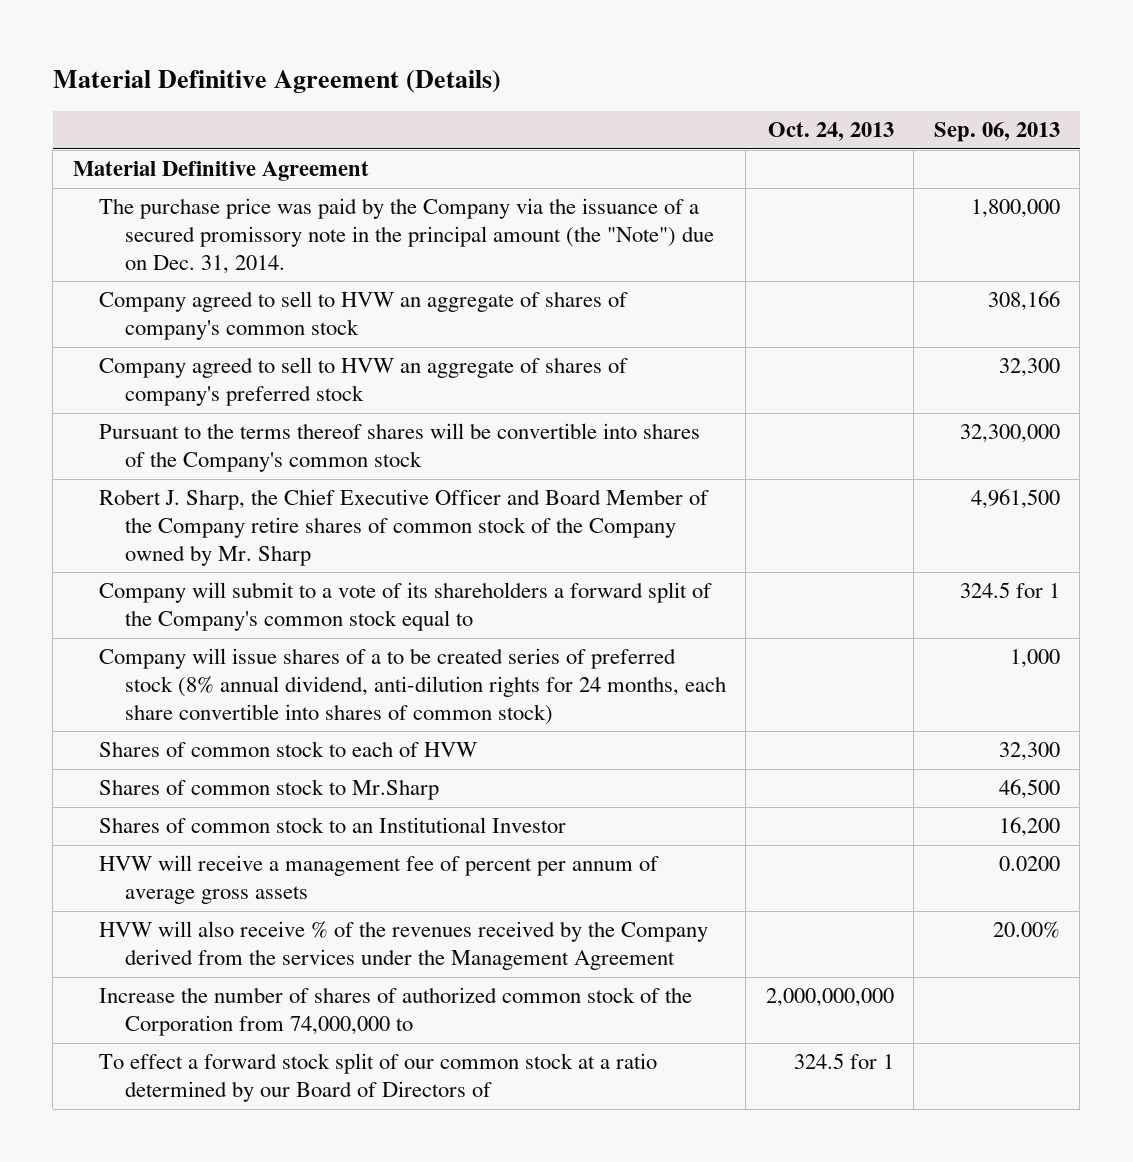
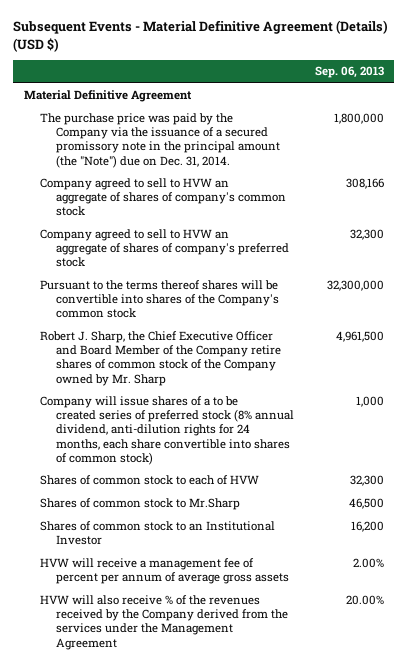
- Material Definitive Agreement (Details)
+ Subsequent Events - Material Definitive Agreement (Details) (USD $)
- | Oct. 24, 2013 | Sep. 06, 2013
+ | Sep. 06, 2013
- Company will submit to a vote of its shareholders a forward split of the Company's common stock equal to | | 324.5 for 1
- HVW will receive a management fee of percent per annum of average gross assets | | 0.0200
+ HVW will receive a management fee of percent per annum of average gross assets | 2.00%
- Increase the number of shares of authorized common stock of the Corporation from 74,000,000 to | 2,000,000,000 |
- To effect a forward stock split of our common stock at a ratio determined by our Board of Directors of | 324.5 for 1 |

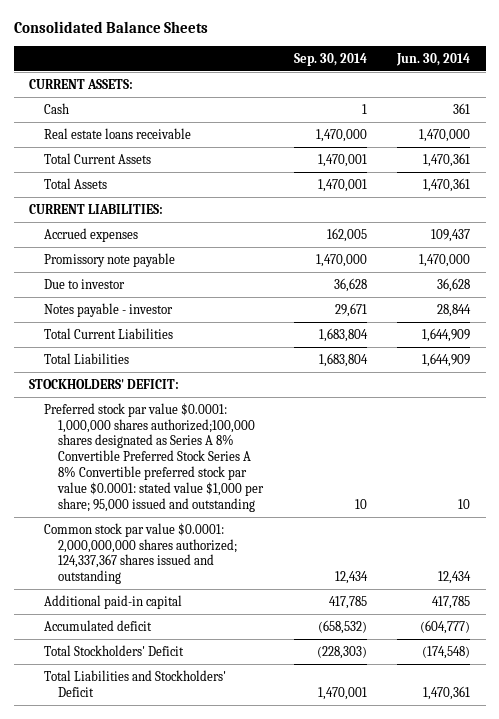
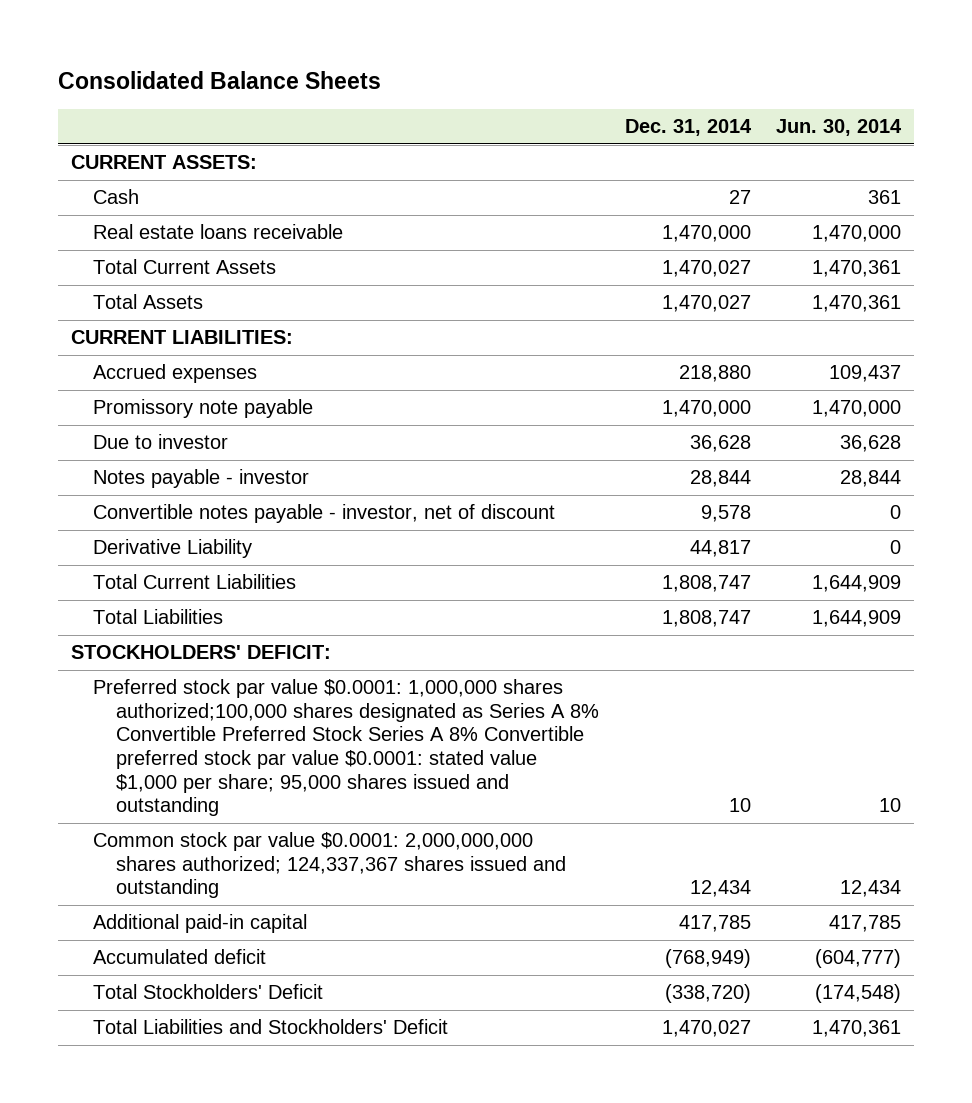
- | Sep. 30, 2014 | Jun. 30, 2014
+ | Dec. 31, 2014 | Jun. 30, 2014
+ Convertible notes payable - investor, net of discount | 9,578 | 0
+ Derivative Liability | 44,817 | 0
- Preferred stock par value $0.0001: 1,000,000 shares authorized;100,000 shares designated as Series A 8% Convertible Preferred Stock Series A 8% Convertible preferred stock par value $0.0001: stated value $1,000 per share; 95,000 issued and outstanding | 10 | 10
+ Preferred stock par value $0.0001: 1,000,000 shares authorized;100,000 shares designated as Series A 8% Convertible Preferred Stock Series A 8% Convertible preferred stock par value $0.0001: stated value $1,000 per share; 95,000 shares issued and outstanding | 10 | 10

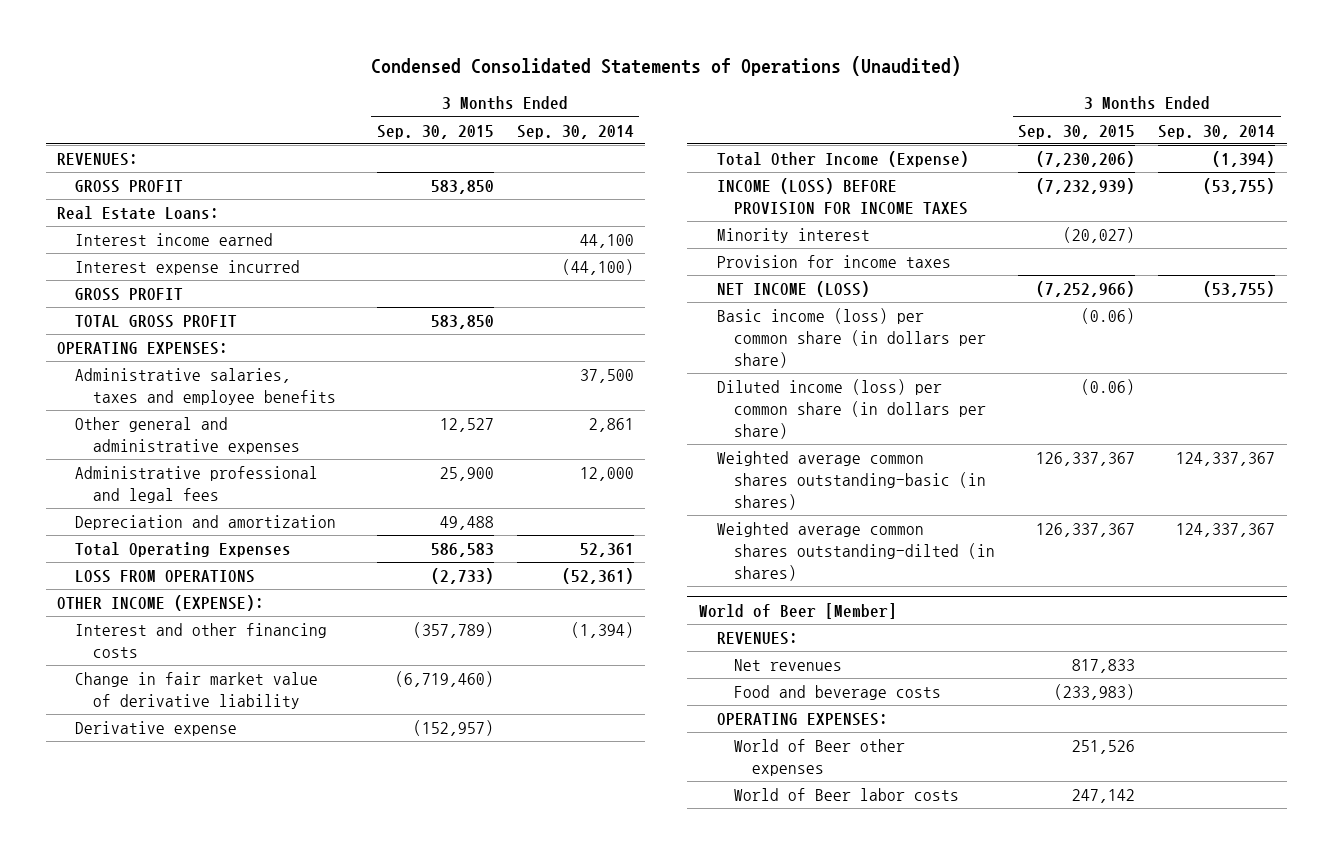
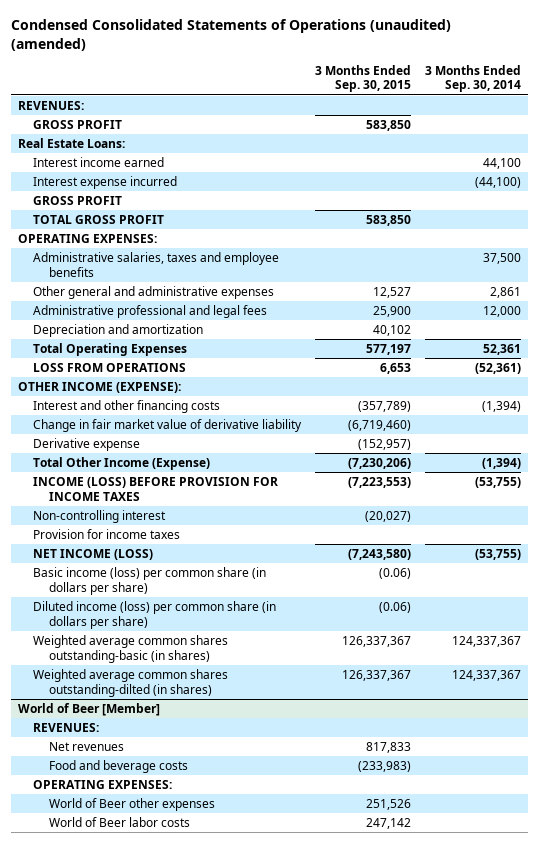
- Condensed Consolidated Statements of Operations (Unaudited)
+ Condensed Consolidated Statements of Operations (unaudited) (amended)
- Depreciation and amortization | 49,488 |
- Total Operating Expenses | 586,583 | 52,361
- LOSS FROM OPERATIONS | (2,733) | (52,361)
+ Depreciation and amortization | 40,102 |
+ Total Operating Expenses | 577,197 | 52,361
+ LOSS FROM OPERATIONS | 6,653 | (52,361)
- INCOME (LOSS) BEFORE PROVISION FOR INCOME TAXES | (7,232,939) | (53,755)
- Minority interest | (20,027) |
+ INCOME (LOSS) BEFORE PROVISION FOR INCOME TAXES | (7,223,553) | (53,755)
+ Non-controlling interest | (20,027) |
- NET INCOME (LOSS) | (7,252,966) | (53,755)
+ NET INCOME (LOSS) | (7,243,580) | (53,755)

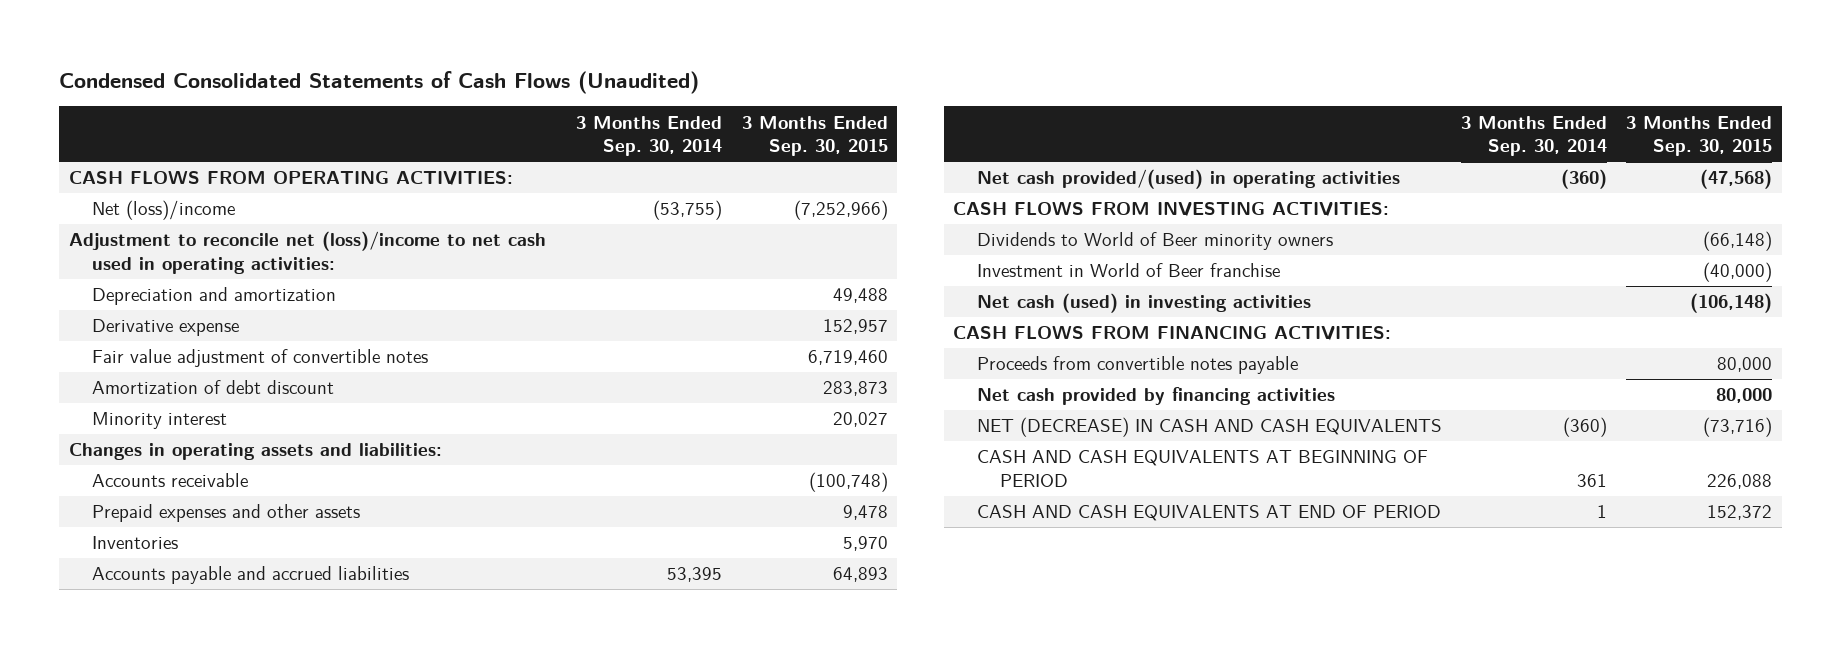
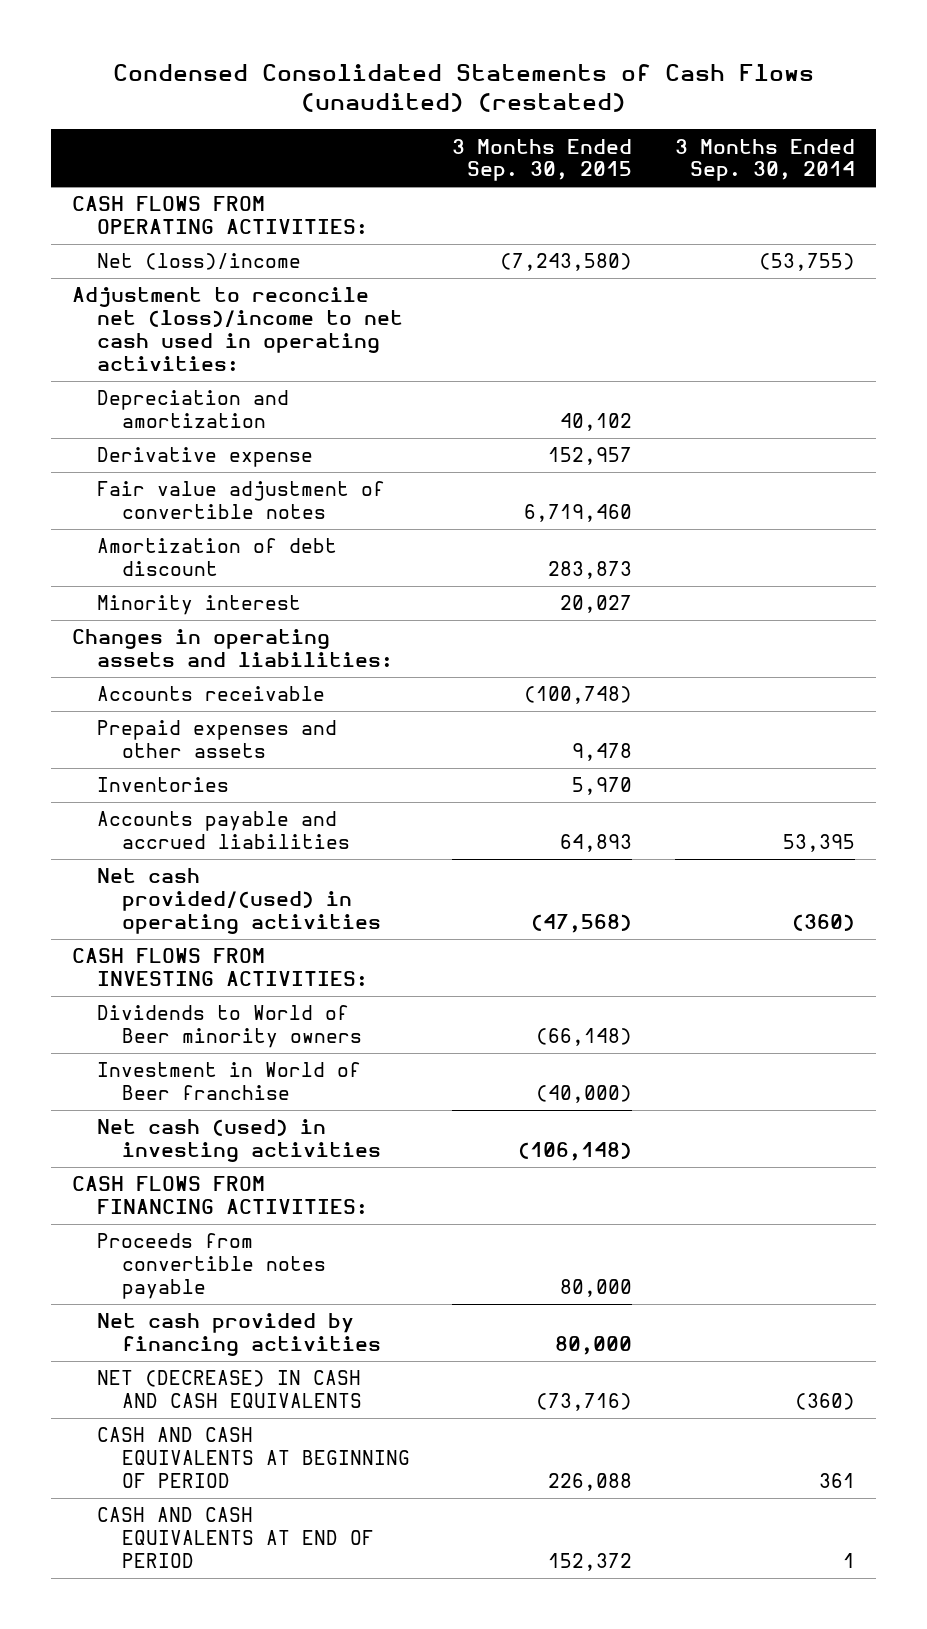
- Condensed Consolidated Statements of Cash Flows (Unaudited)
+ Condensed Consolidated Statements of Cash Flows (unaudited) (restated)
- | 3 Months Ended Sep. 30, 2014 | 3 Months Ended Sep. 30, 2015
+ | 3 Months Ended Sep. 30, 2015 | 3 Months Ended Sep. 30, 2014
- Net (loss)/income | (53,755) | (7,252,966)
+ Net (loss)/income | (7,243,580) | (53,755)
- Depreciation and amortization | | 49,488
+ Depreciation and amortization | 40,102 |

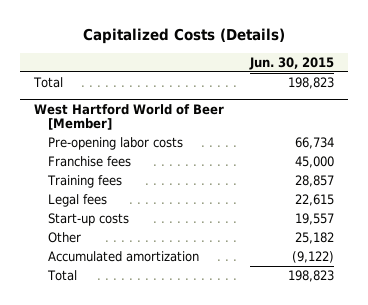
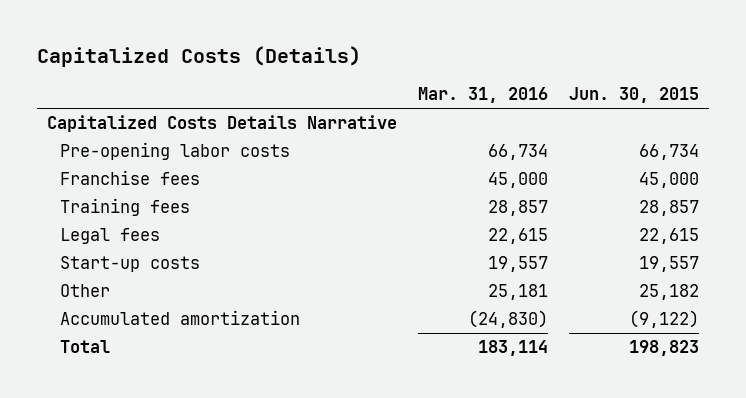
- | Jun. 30, 2015
+ | Mar. 31, 2016 | Jun. 30, 2015
- Total | 198,823
- West Hartford World of Beer [Member]
+ Capitalized Costs Details Narrative

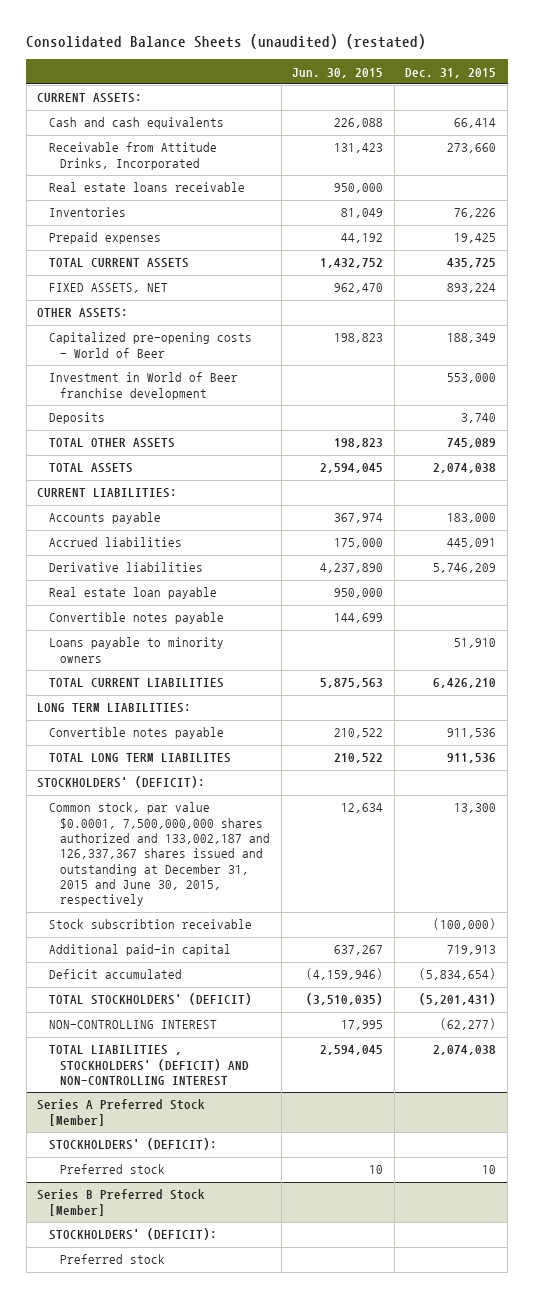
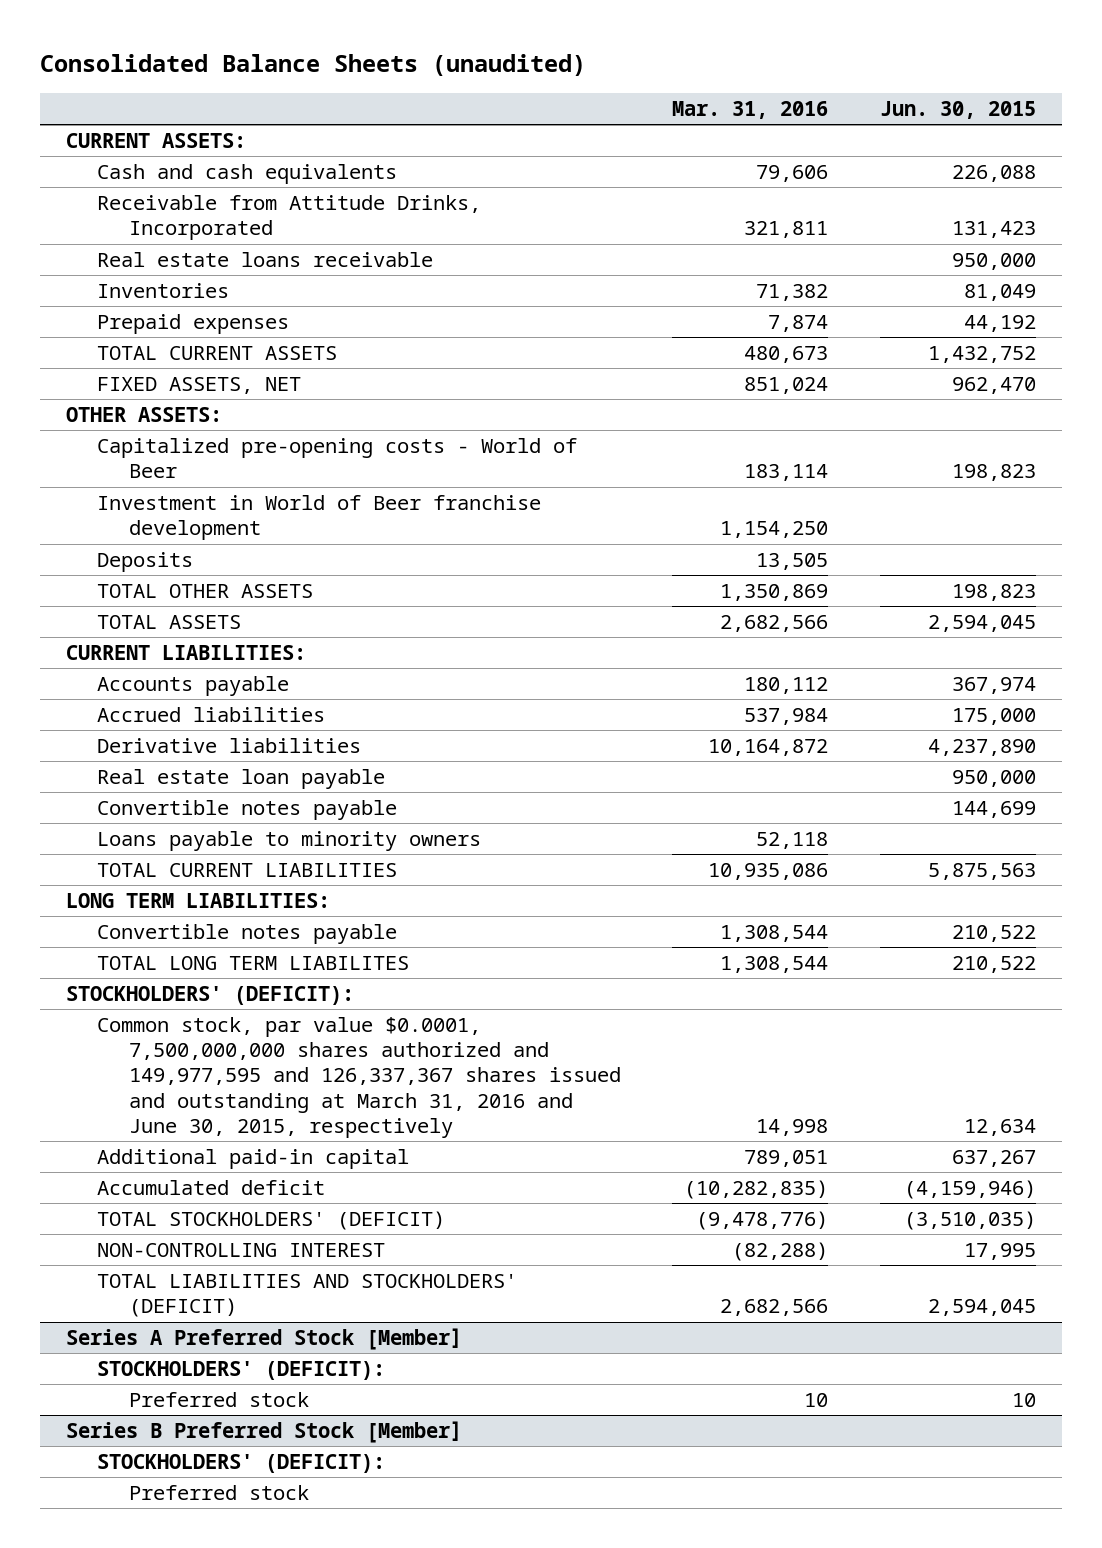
- Consolidated Balance Sheets (unaudited) (restated)
+ Consolidated Balance Sheets (unaudited)
- | Jun. 30, 2015 | Dec. 31, 2015
+ | Mar. 31, 2016 | Jun. 30, 2015
- Common stock, par value $0.0001, 7,500,000,000 shares authorized and 133,002,187 and 126,337,367 shares issued and outstanding at December 31, 2015 and June 30, 2015, respectively | 12,634 | 13,300
- Stock subscribtion receivable | | (100,000)
+ Common stock, par value $0.0001, 7,500,000,000 shares authorized and 149,977,595 and 126,337,367 shares issued and outstanding at March 31, 2016 and June 30, 2015, respectively | 14,998 | 12,634
- Deficit accumulated | (4,159,946) | (5,834,654)
+ Accumulated deficit | (10,282,835) | (4,159,946)
- TOTAL LIABILITIES , STOCKHOLDERS' (DEFICIT) AND NON-CONTROLLING INTEREST | 2,594,045 | 2,074,038
+ TOTAL LIABILITIES AND STOCKHOLDERS' (DEFICIT) | 2,682,566 | 2,594,045

